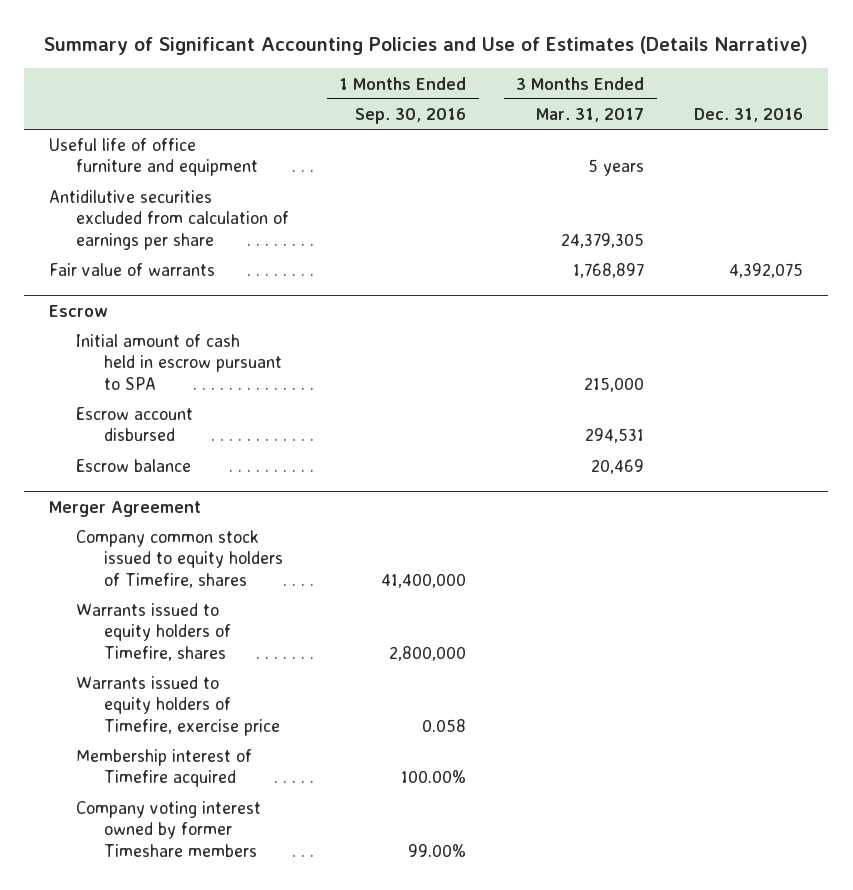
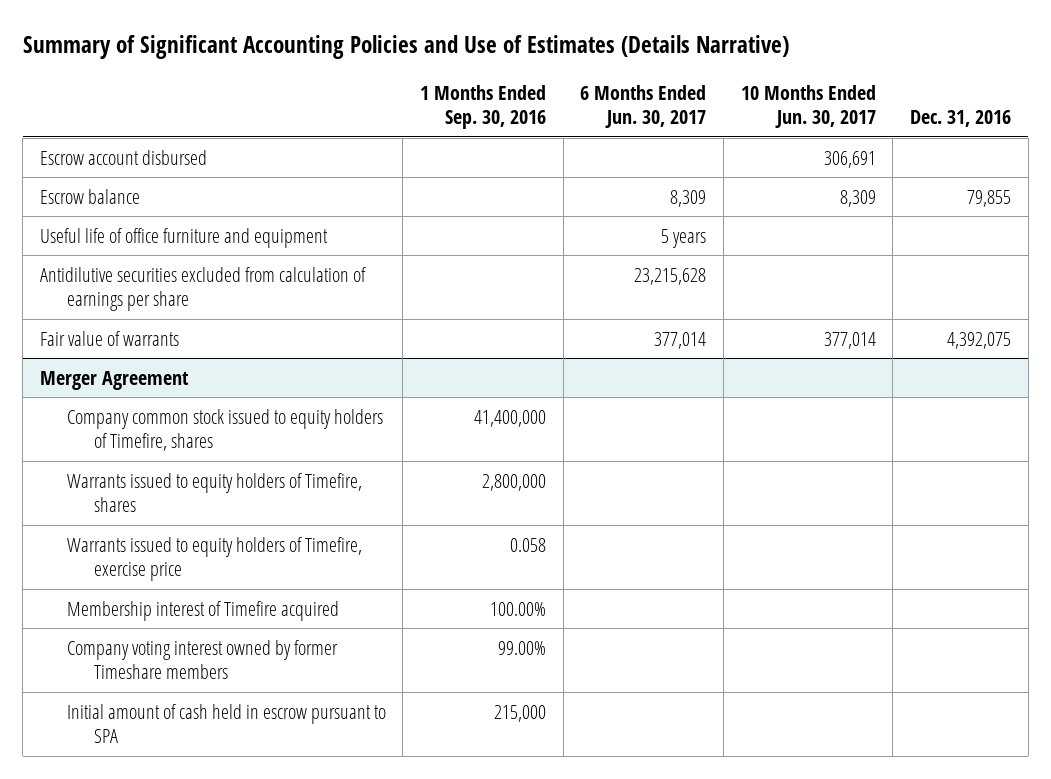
- | 1 Months Ended Sep. 30, 2016 | 3 Months Ended Mar. 31, 2017 | Dec. 31, 2016
+ | 1 Months Ended Sep. 30, 2016 | 6 Months Ended Jun. 30, 2017 | 10 Months Ended Jun. 30, 2017 | Dec. 31, 2016
+ Escrow account disbursed | | | 306,691 |
+ Escrow balance | | 8,309 | 8,309 | 79,855
- Escrow
- Initial amount of cash held in escrow pursuant to SPA | | 215,000 |
- Escrow account disbursed | | 294,531 |
- Escrow balance | | 20,469 |
@ Merger Agreement
+ Initial amount of cash held in escrow pursuant to SPA | 215,000 | | |

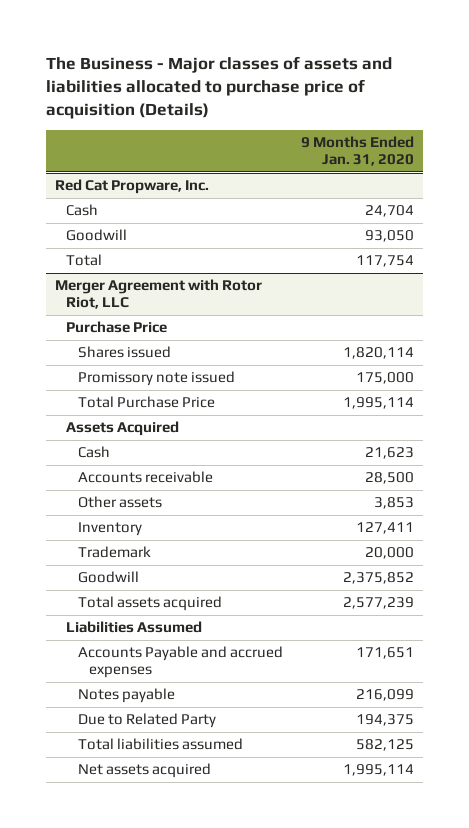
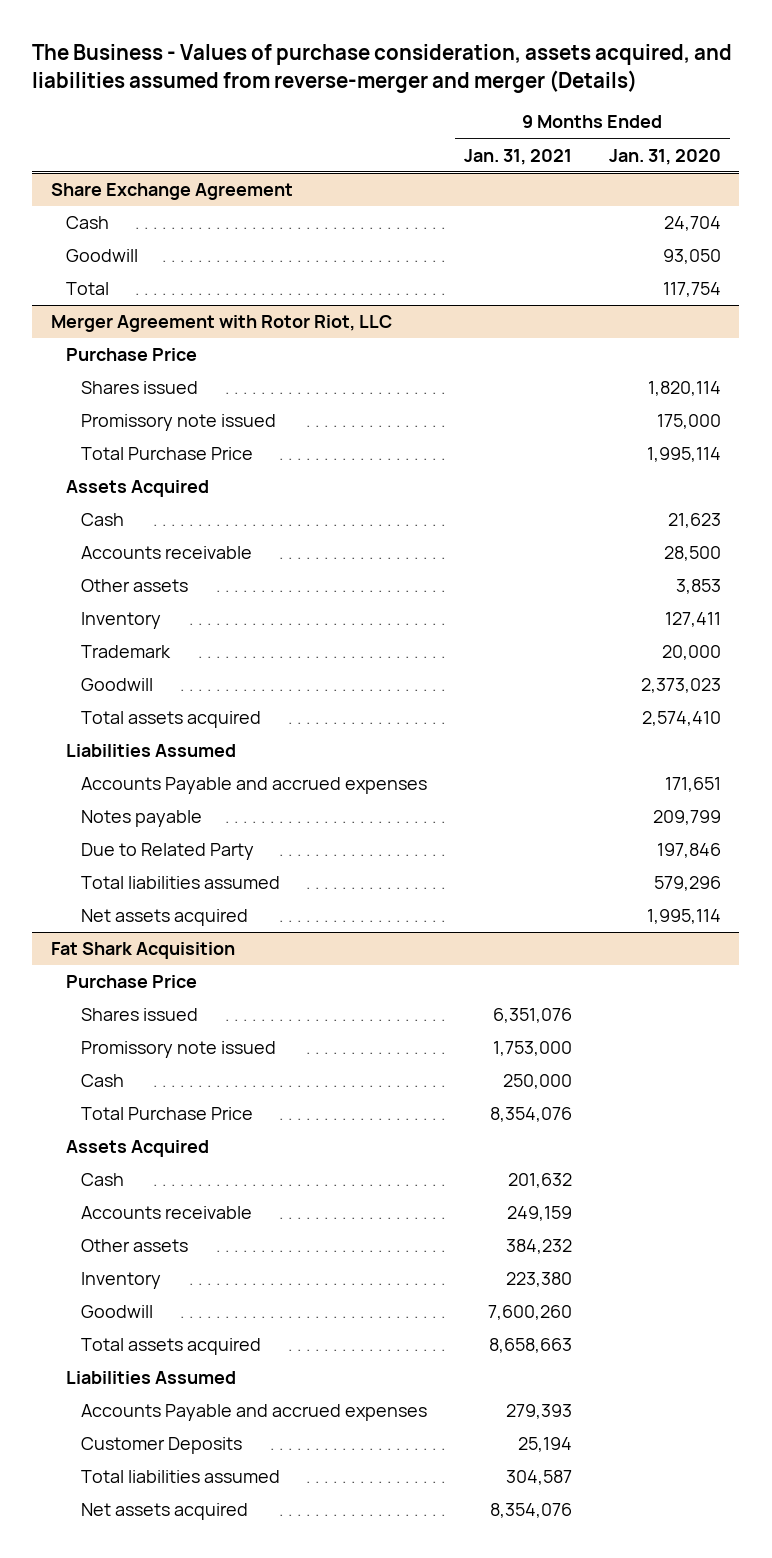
- The Business - Major classes of assets and liabilities allocated to purchase price of acquisition (Details)
+ The Business - Values of purchase consideration, assets acquired, and liabilities assumed from reverse-merger and merger (Details)
- | 9 Months Ended Jan. 31, 2020
+ | 9 Months Ended Jan. 31, 2021 | 9 Months Ended Jan. 31, 2020
- Red Cat Propware, Inc.
+ Share Exchange Agreement
@ Merger Agreement with Rotor Riot, LLC
- Goodwill | 2,375,852
- Total assets acquired | 2,577,239
+ Goodwill | | 2,373,023
+ Total assets acquired | | 2,574,410
- Notes payable | 216,099
- Due to Related Party | 194,375
- Total liabilities assumed | 582,125
+ Notes payable | | 209,799
+ Due to Related Party | | 197,846
+ Total liabilities assumed | | 579,296
+ Fat Shark Acquisition
+ Purchase Price
+ Shares issued | 6,351,076 |
+ Promissory note issued | 1,753,000 |
+ Cash | 250,000 |
+ Total Purchase Price | 8,354,076 |
+ Assets Acquired
+ Cash | 201,632 |
+ Accounts receivable | 249,159 |
+ Other assets | 384,232 |
+ Inventory | 223,380 |
+ Goodwill | 7,600,260 |
+ Total assets acquired | 8,658,663 |
+ Liabilities Assumed
+ Accounts Payable and accrued expenses | 279,393 |
+ Customer Deposits | 25,194 |
+ Total liabilities assumed | 304,587 |
+ Net assets acquired | 8,354,076 |

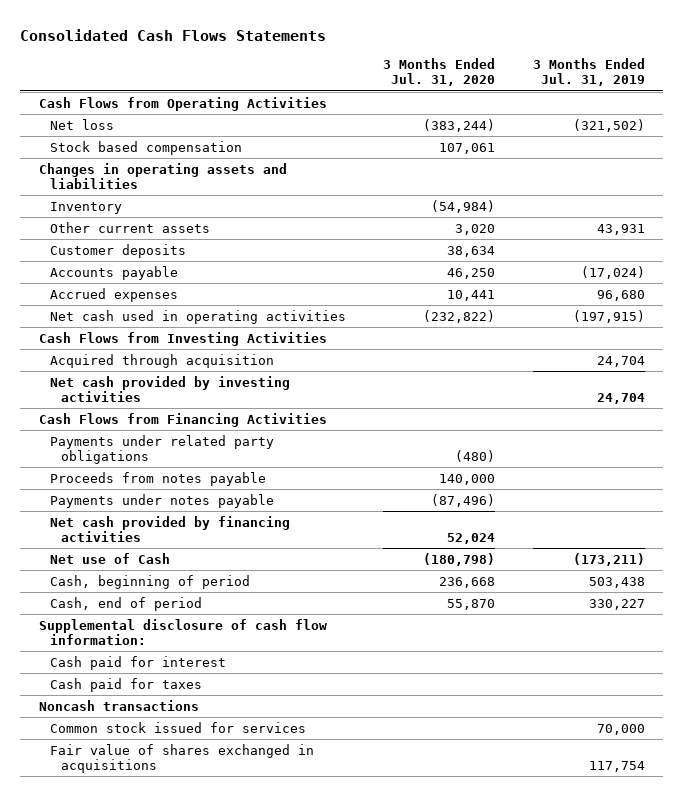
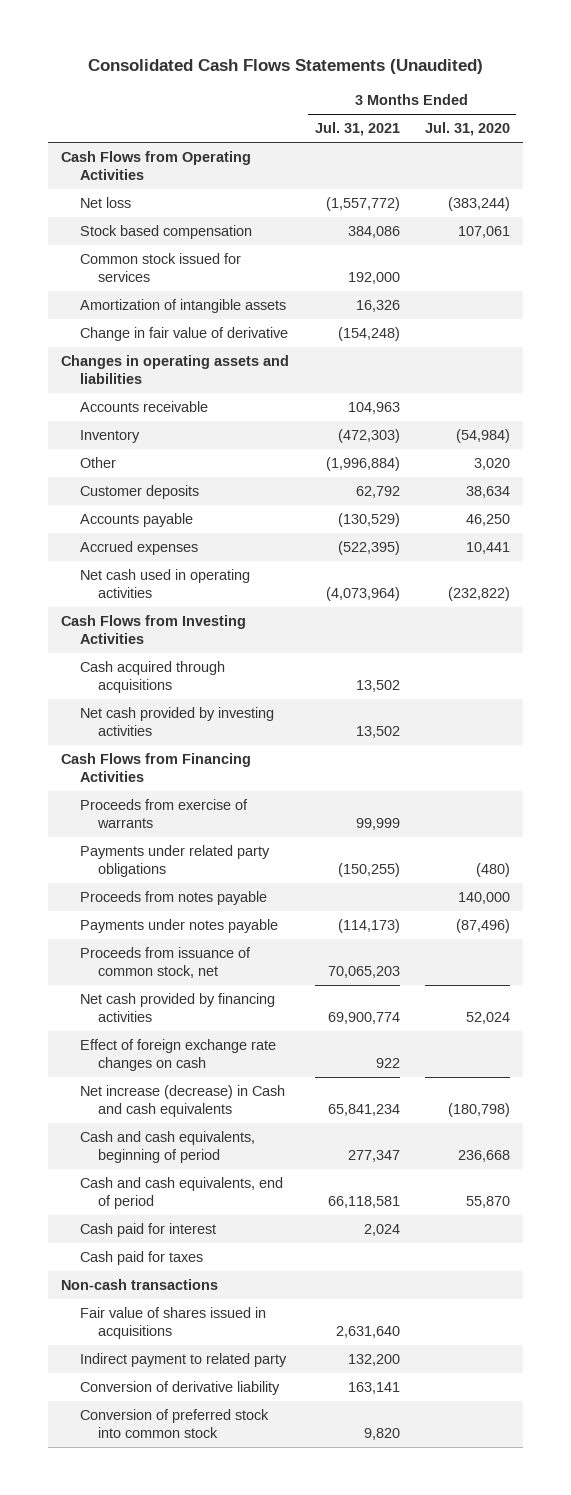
- Consolidated Cash Flows Statements
+ Consolidated Cash Flows Statements (Unaudited)
- | 3 Months Ended Jul. 31, 2020 | 3 Months Ended Jul. 31, 2019
+ | 3 Months Ended Jul. 31, 2021 | 3 Months Ended Jul. 31, 2020
moved up: Common stock issued for services | 192,000 |
+ Amortization of intangible assets | 16,326 |
+ Change in fair value of derivative | (154,248) |
+ Accounts receivable | 104,963 |
- Other current assets | 3,020 | 43,931
+ Other | (1,996,884) | 3,020
- Acquired through acquisition | | 24,704
+ Cash acquired through acquisitions | 13,502 |
+ Proceeds from exercise of warrants | 99,999 |
+ Proceeds from issuance of common stock, net | 70,065,203 |
- Net use of Cash | (180,798) | (173,211)
- Cash, beginning of period | 236,668 | 503,438
- Cash, end of period | 55,870 | 330,227
- Supplemental disclosure of cash flow information:
+ Effect of foreign exchange rate changes on cash | 922 |
+ Net increase (decrease) in Cash and cash equivalents | 65,841,234 | (180,798)
+ Cash and cash equivalents, beginning of period | 277,347 | 236,668
+ Cash and cash equivalents, end of period | 66,118,581 | 55,870
- Noncash transactions
- Fair value of shares exchanged in acquisitions | | 117,754
+ Non-cash transactions
+ Fair value of shares issued in acquisitions | 2,631,640 |
+ Indirect payment to related party | 132,200 |
+ Conversion of derivative liability | 163,141 |
+ Conversion of preferred stock into common stock | 9,820 |

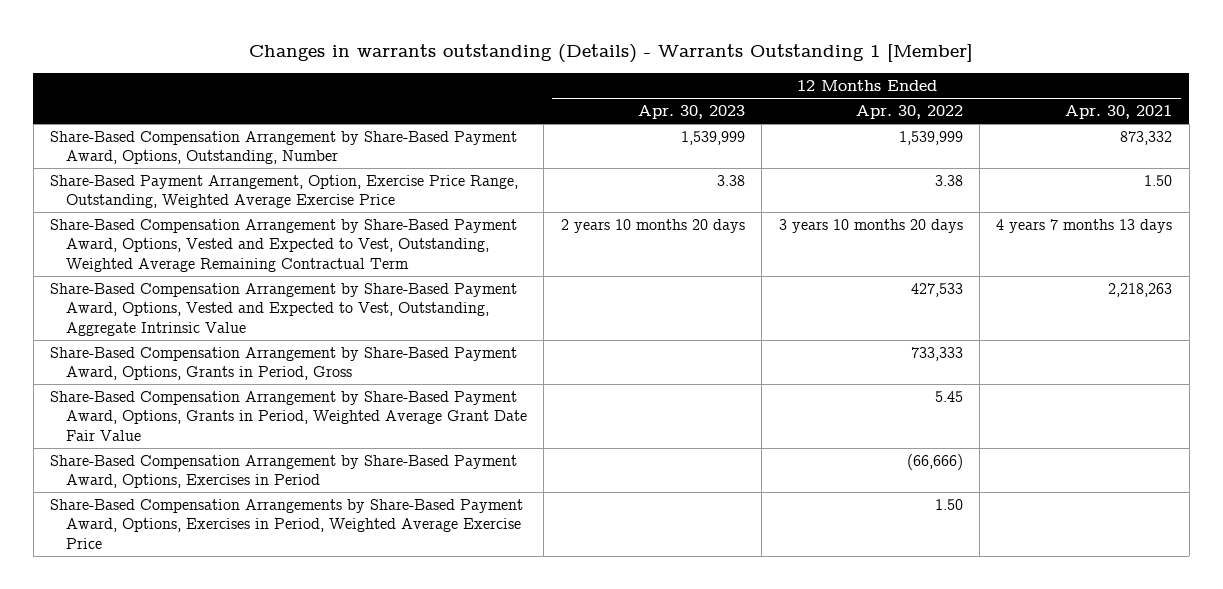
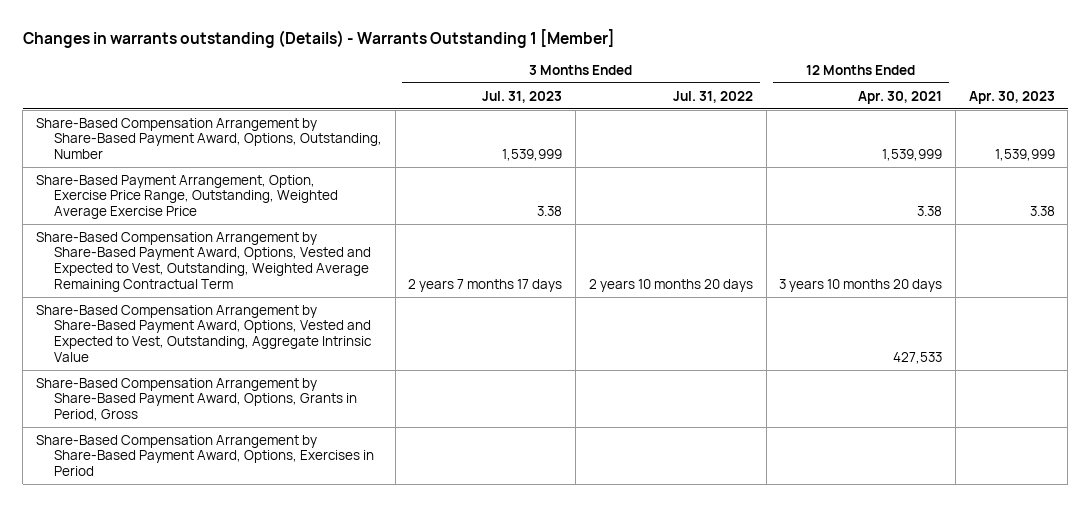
- | 12 Months Ended Apr. 30, 2023 | 12 Months Ended Apr. 30, 2022 | 12 Months Ended Apr. 30, 2021
+ | 3 Months Ended Jul. 31, 2023 | 3 Months Ended Jul. 31, 2022 | 12 Months Ended Apr. 30, 2021 | Apr. 30, 2023
- Share-Based Compensation Arrangement by Share-Based Payment Award, Options, Outstanding, Number | 1,539,999 | 1,539,999 | 873,332
- Share-Based Payment Arrangement, Option, Exercise Price Range, Outstanding, Weighted Average Exercise Price | 3.38 | 3.38 | 1.50
- Share-Based Compensation Arrangement by Share-Based Payment Award, Options, Vested and Expected to Vest, Outstanding, Weighted Average Remaining Contractual Term | 2 years 10 months 20 days | 3 years 10 months 20 days | 4 years 7 months 13 days
- Share-Based Compensation Arrangement by Share-Based Payment Award, Options, Vested and Expected to Vest, Outstanding, Aggregate Intrinsic Value | | 427,533 | 2,218,263
+ Share-Based Compensation Arrangement by Share-Based Payment Award, Options, Outstanding, Number | 1,539,999 | | 1,539,999 | 1,539,999
+ Share-Based Payment Arrangement, Option, Exercise Price Range, Outstanding, Weighted Average Exercise Price | 3.38 | | 3.38 | 3.38
+ Share-Based Compensation Arrangement by Share-Based Payment Award, Options, Vested and Expected to Vest, Outstanding, Weighted Average Remaining Contractual Term | 2 years 7 months 17 days | 2 years 10 months 20 days | 3 years 10 months 20 days |
+ Share-Based Compensation Arrangement by Share-Based Payment Award, Options, Vested and Expected to Vest, Outstanding, Aggregate Intrinsic Value | | | 427,533 |
- Share-Based Compensation Arrangement by Share-Based Payment Award, Options, Grants in Period, Weighted Average Grant Date Fair Value | | 5.45 |
- Share-Based Compensation Arrangements by Share-Based Payment Award, Options, Exercises in Period, Weighted Average Exercise Price | | 1.50 |

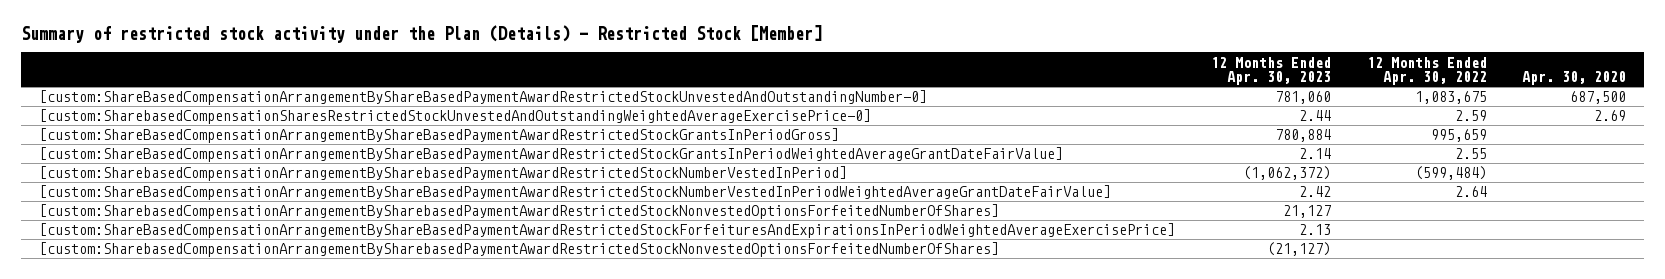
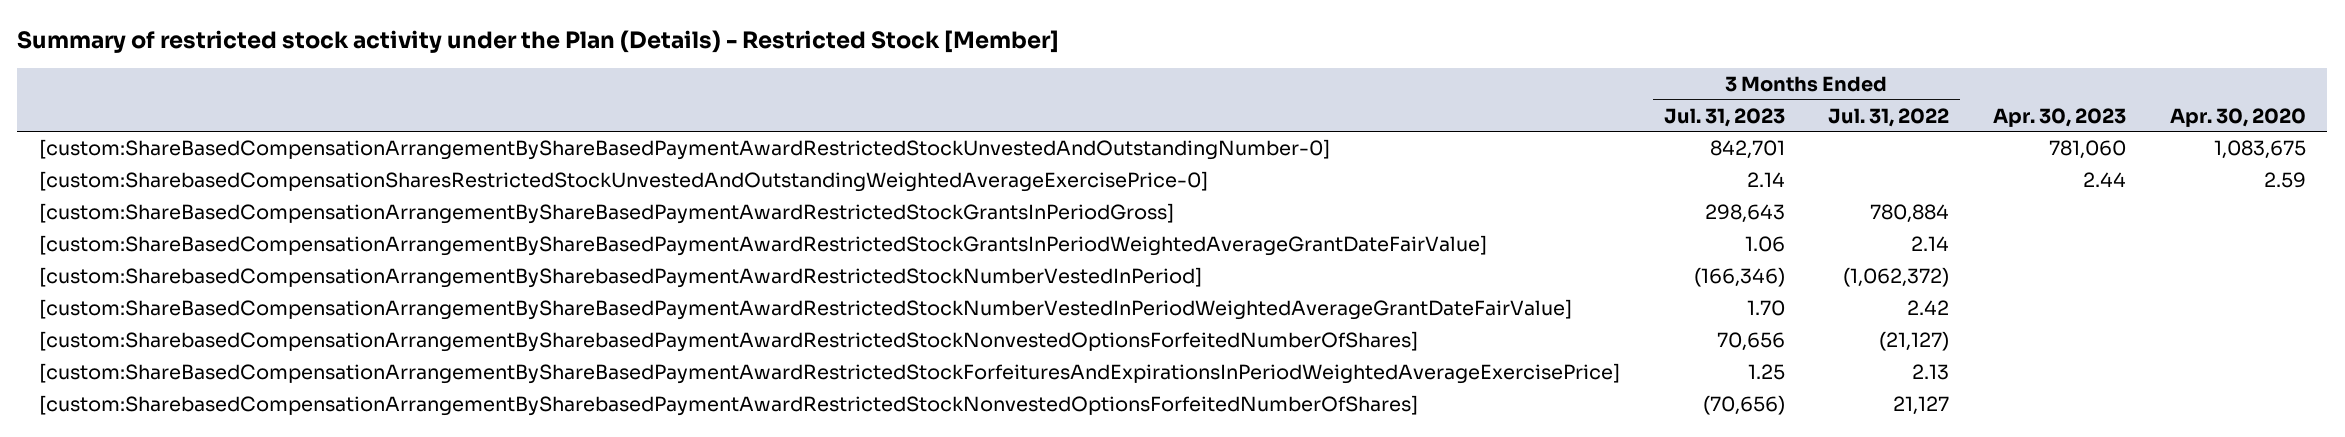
- | 12 Months Ended Apr. 30, 2023 | 12 Months Ended Apr. 30, 2022 | Apr. 30, 2020
+ | 3 Months Ended Jul. 31, 2023 | 3 Months Ended Jul. 31, 2022 | Apr. 30, 2023 | Apr. 30, 2020
- [custom:ShareBasedCompensationArrangementByShareBasedPaymentAwardRestrictedStockUnvestedAndOutstandingNumber-0] | 781,060 | 1,083,675 | 687,500
- [custom:SharebasedCompensationSharesRestrictedStockUnvestedAndOutstandingWeightedAverageExercisePrice-0] | 2.44 | 2.59 | 2.69
+ [custom:ShareBasedCompensationArrangementByShareBasedPaymentAwardRestrictedStockUnvestedAndOutstandingNumber-0] | 842,701 | | 781,060 | 1,083,675
+ [custom:SharebasedCompensationSharesRestrictedStockUnvestedAndOutstandingWeightedAverageExercisePrice-0] | 2.14 | | 2.44 | 2.59

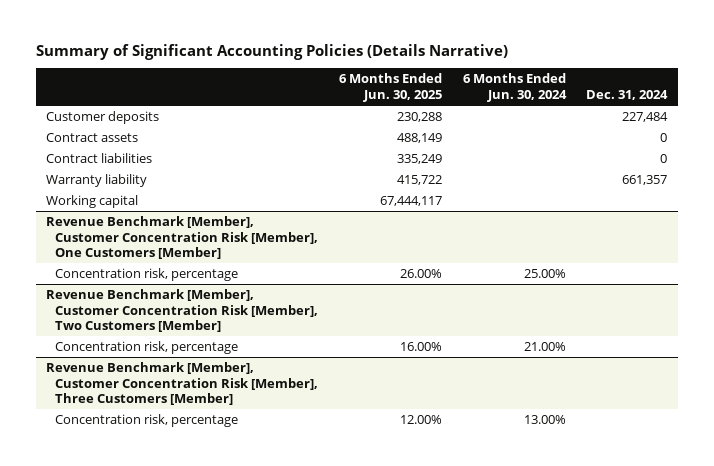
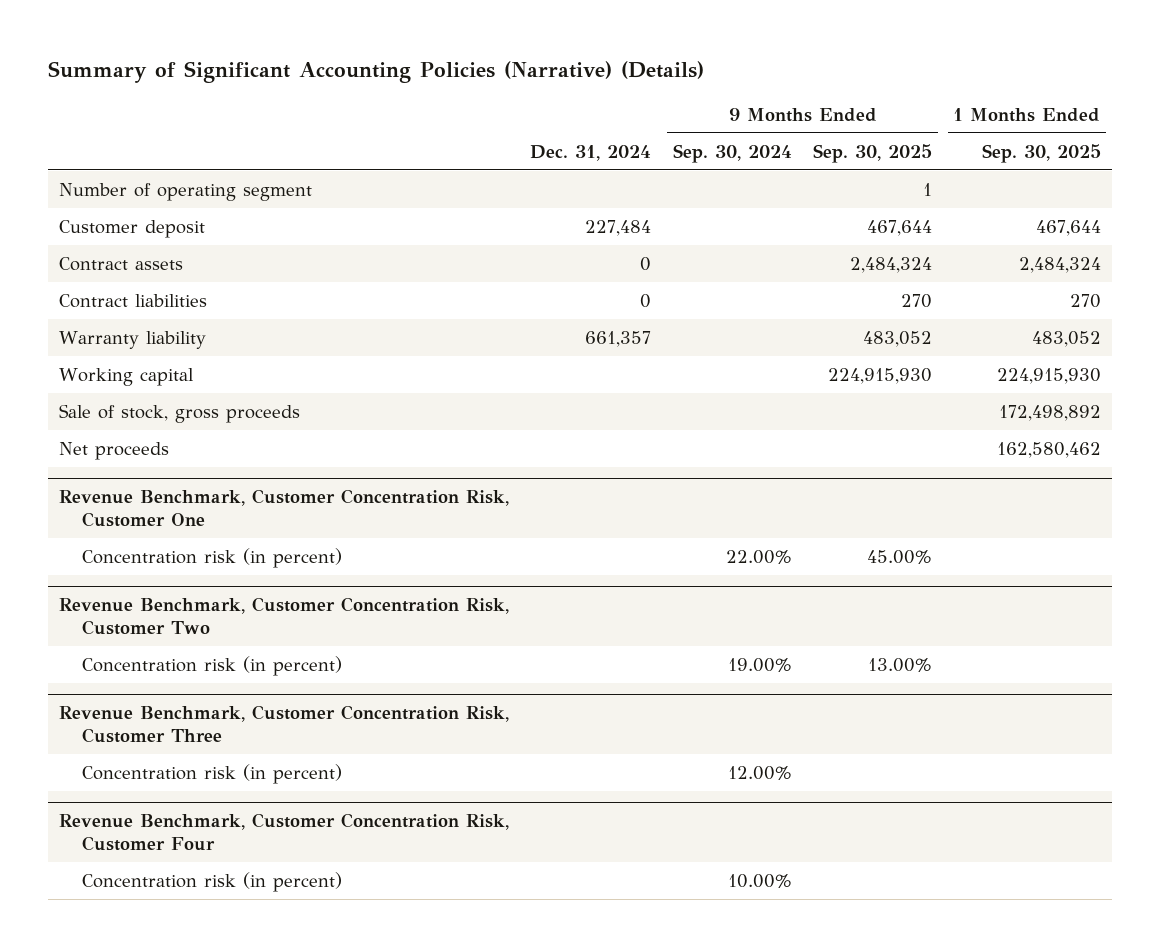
- Summary of Significant Accounting Policies (Details Narrative)
+ Summary of Significant Accounting Policies (Narrative) (Details)
- | 6 Months Ended Jun. 30, 2025 | 6 Months Ended Jun. 30, 2024 | Dec. 31, 2024
+ | Dec. 31, 2024 | 9 Months Ended Sep. 30, 2024 | 9 Months Ended Sep. 30, 2025 | 1 Months Ended Sep. 30, 2025
- Customer deposits | 230,288 | | 227,484
+ Number of operating segment | | | 1 |
+ Customer deposit | 227,484 | | 467,644 | 467,644
- Revenue Benchmark [Member], Customer Concentration Risk [Member], One Customers [Member]
- Concentration risk, percentage | 26.00% | 25.00% |
- Revenue Benchmark [Member], Customer Concentration Risk [Member], Two Customers [Member]
- Concentration risk, percentage | 16.00% | 21.00% |
- Revenue Benchmark [Member], Customer Concentration Risk [Member], Three Customers [Member]
- Concentration risk, percentage | 12.00% | 13.00% |
+ Sale of stock, gross proceeds | | | | 172,498,892
+ Net proceeds | | | | 162,580,462
+ Revenue Benchmark, Customer Concentration Risk, Customer One
+ Concentration risk (in percent) | | 22.00% | 45.00% |
+ Revenue Benchmark, Customer Concentration Risk, Customer Two
+ Concentration risk (in percent) | | 19.00% | 13.00% |
+ Revenue Benchmark, Customer Concentration Risk, Customer Three
+ Concentration risk (in percent) | | 12.00% | |
+ Revenue Benchmark, Customer Concentration Risk, Customer Four
+ Concentration risk (in percent) | | 10.00% | |

